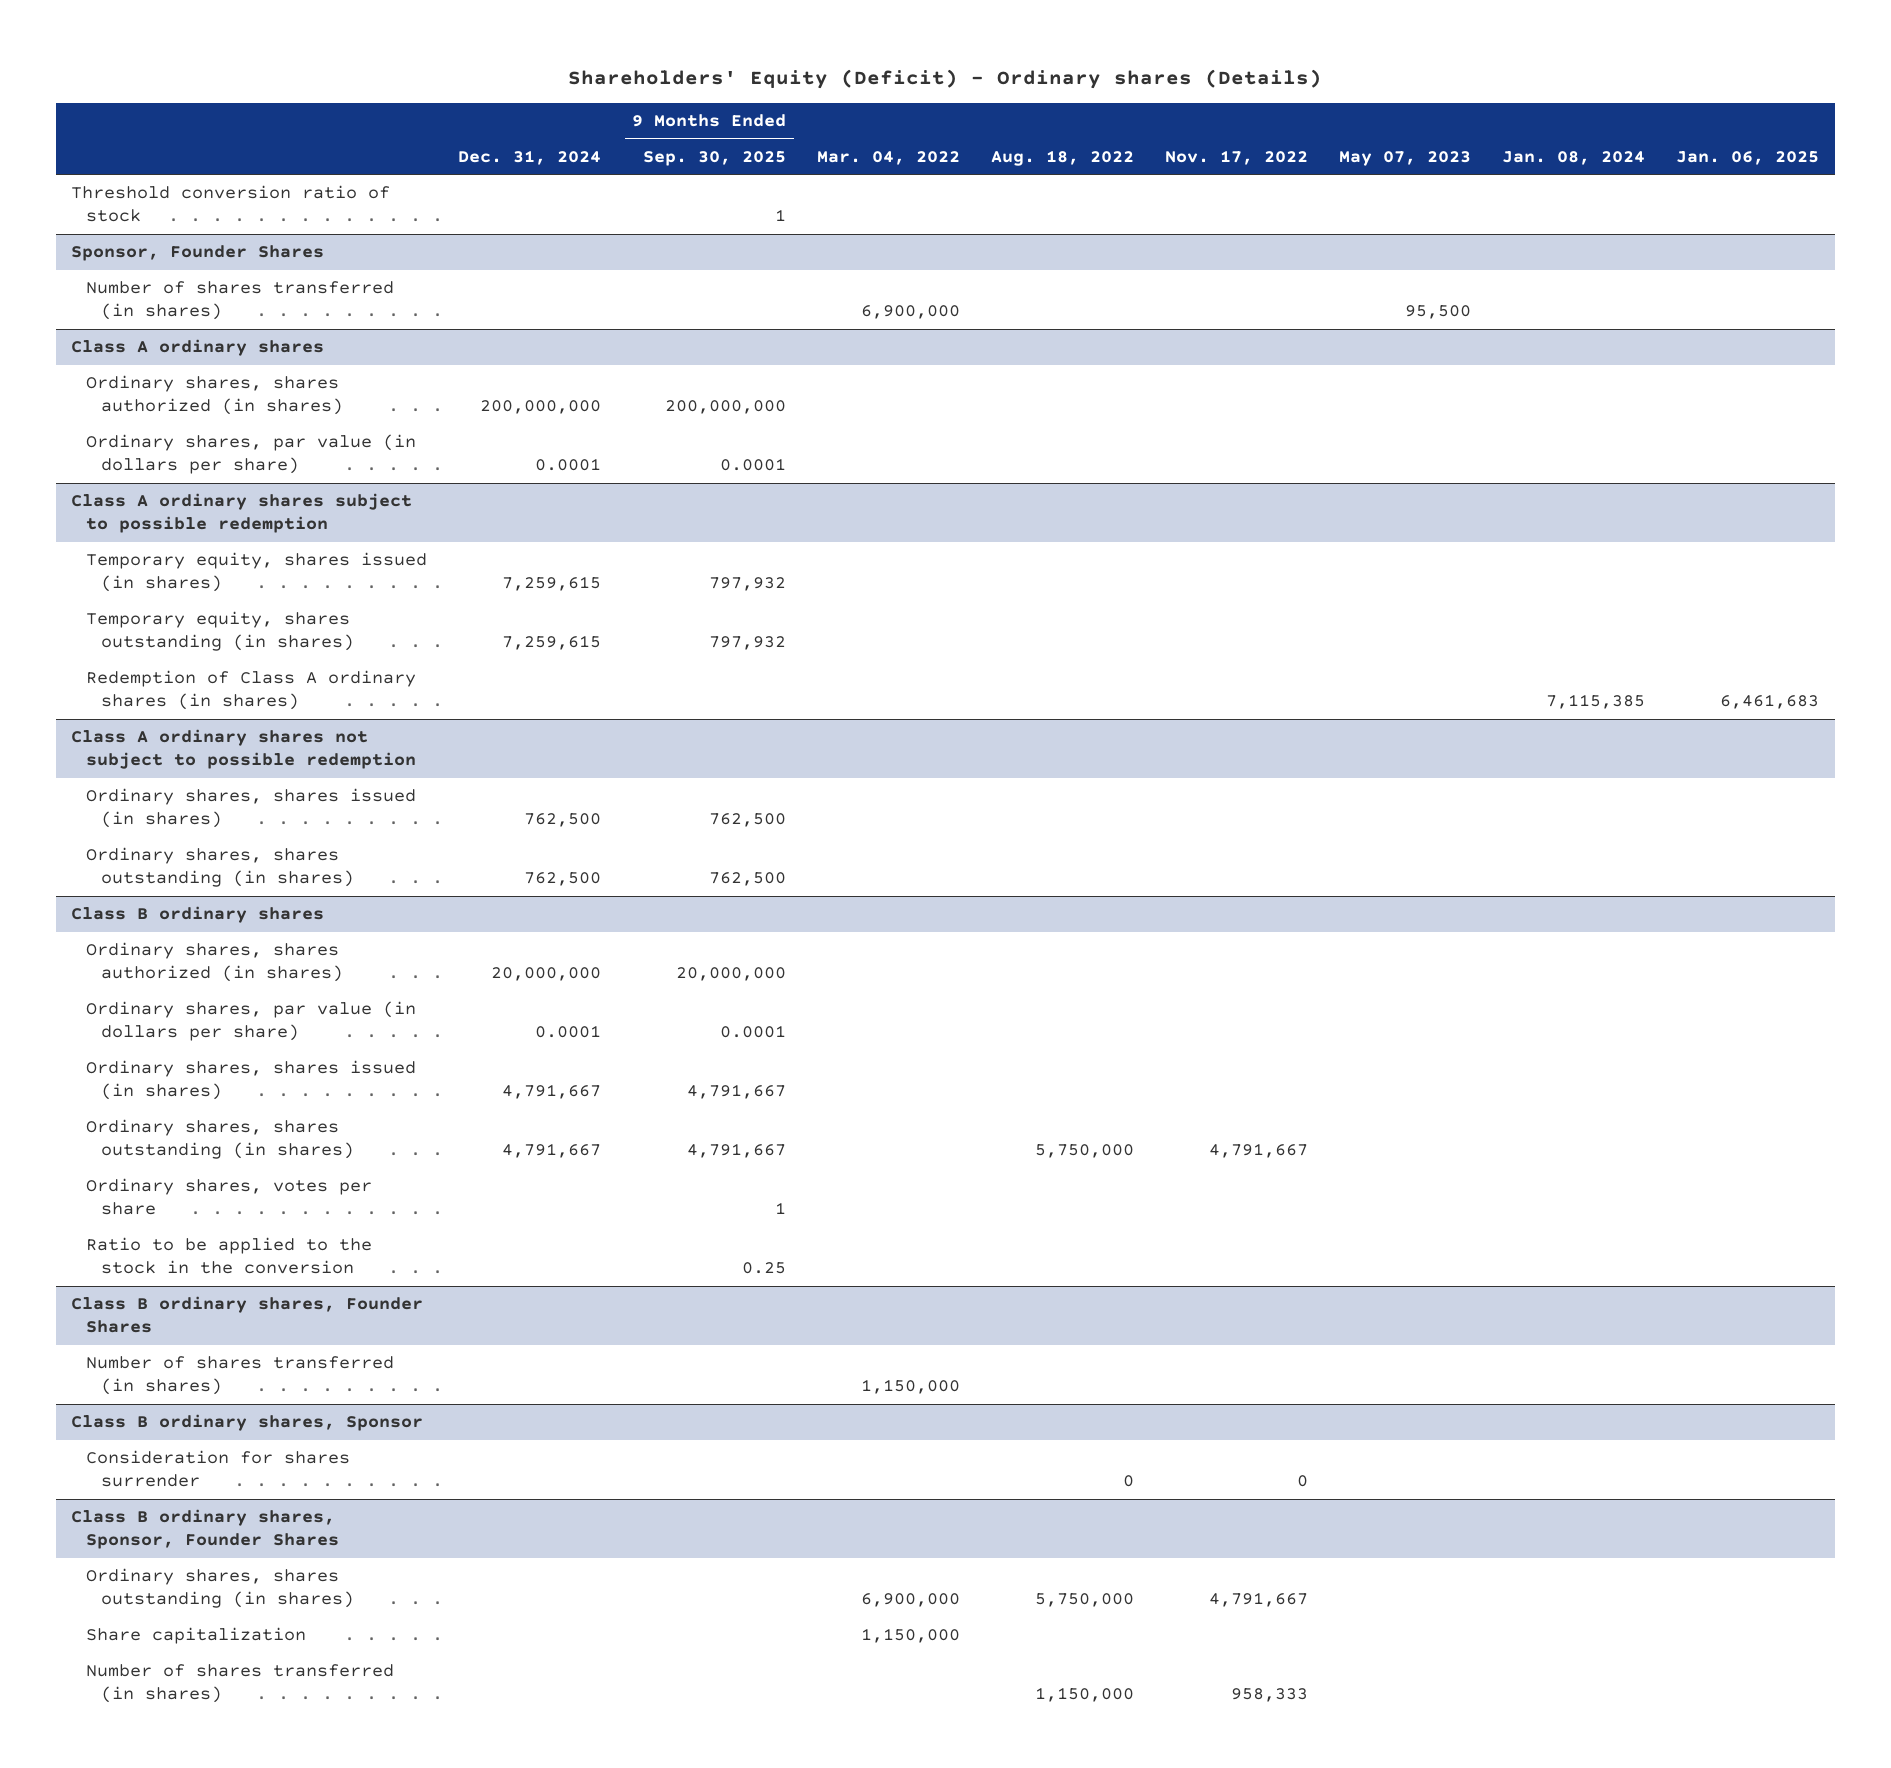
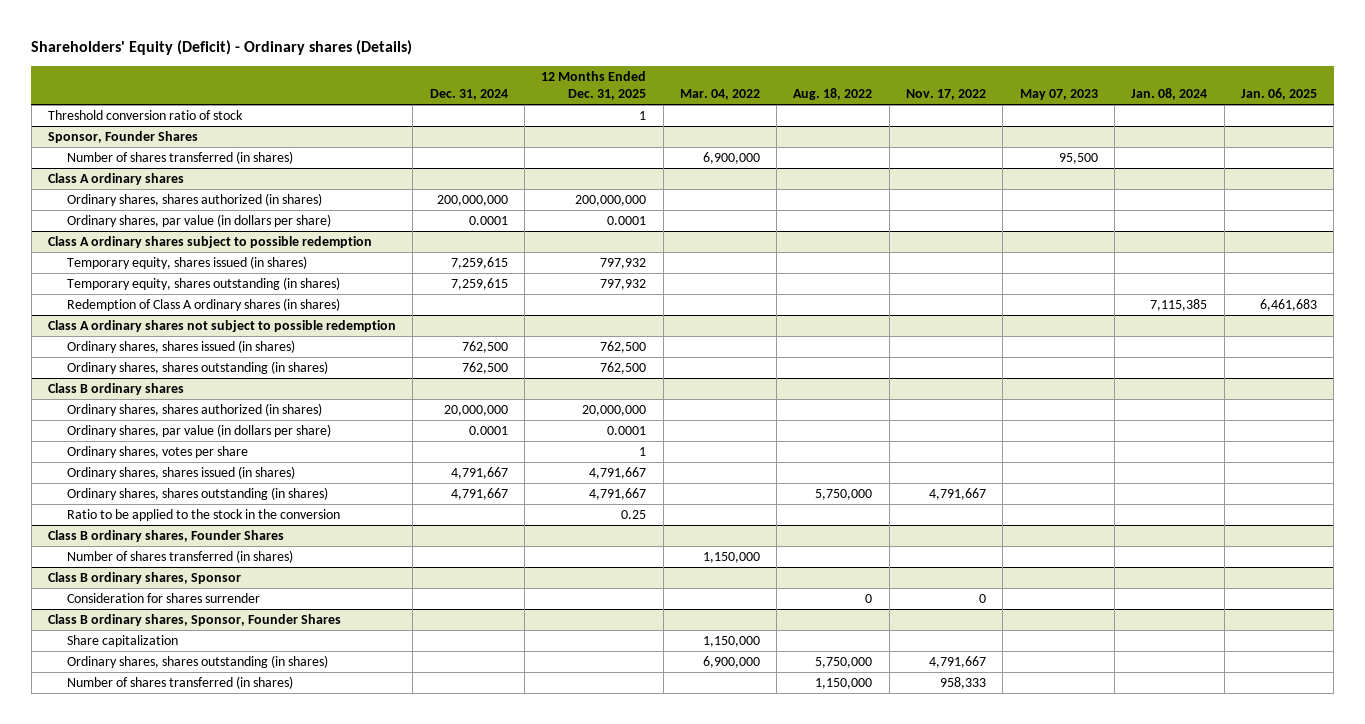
- | Dec. 31, 2024 | 9 Months Ended Sep. 30, 2025 | Mar. 04, 2022 | Aug. 18, 2022 | Nov. 17, 2022 | May 07, 2023 | Jan. 08, 2024 | Jan. 06, 2025
+ | Dec. 31, 2024 | 12 Months Ended Dec. 31, 2025 | Mar. 04, 2022 | Aug. 18, 2022 | Nov. 17, 2022 | May 07, 2023 | Jan. 08, 2024 | Jan. 06, 2025
@ Class B ordinary shares
moved up: Ordinary shares, votes per share | | 1 | | | | | |
@ Class B ordinary shares, Sponsor, Founder Shares
moved down: Ordinary shares, shares outstanding (in shares) | | | 6,900,000 | 5,750,000 | 4,791,667 | | |

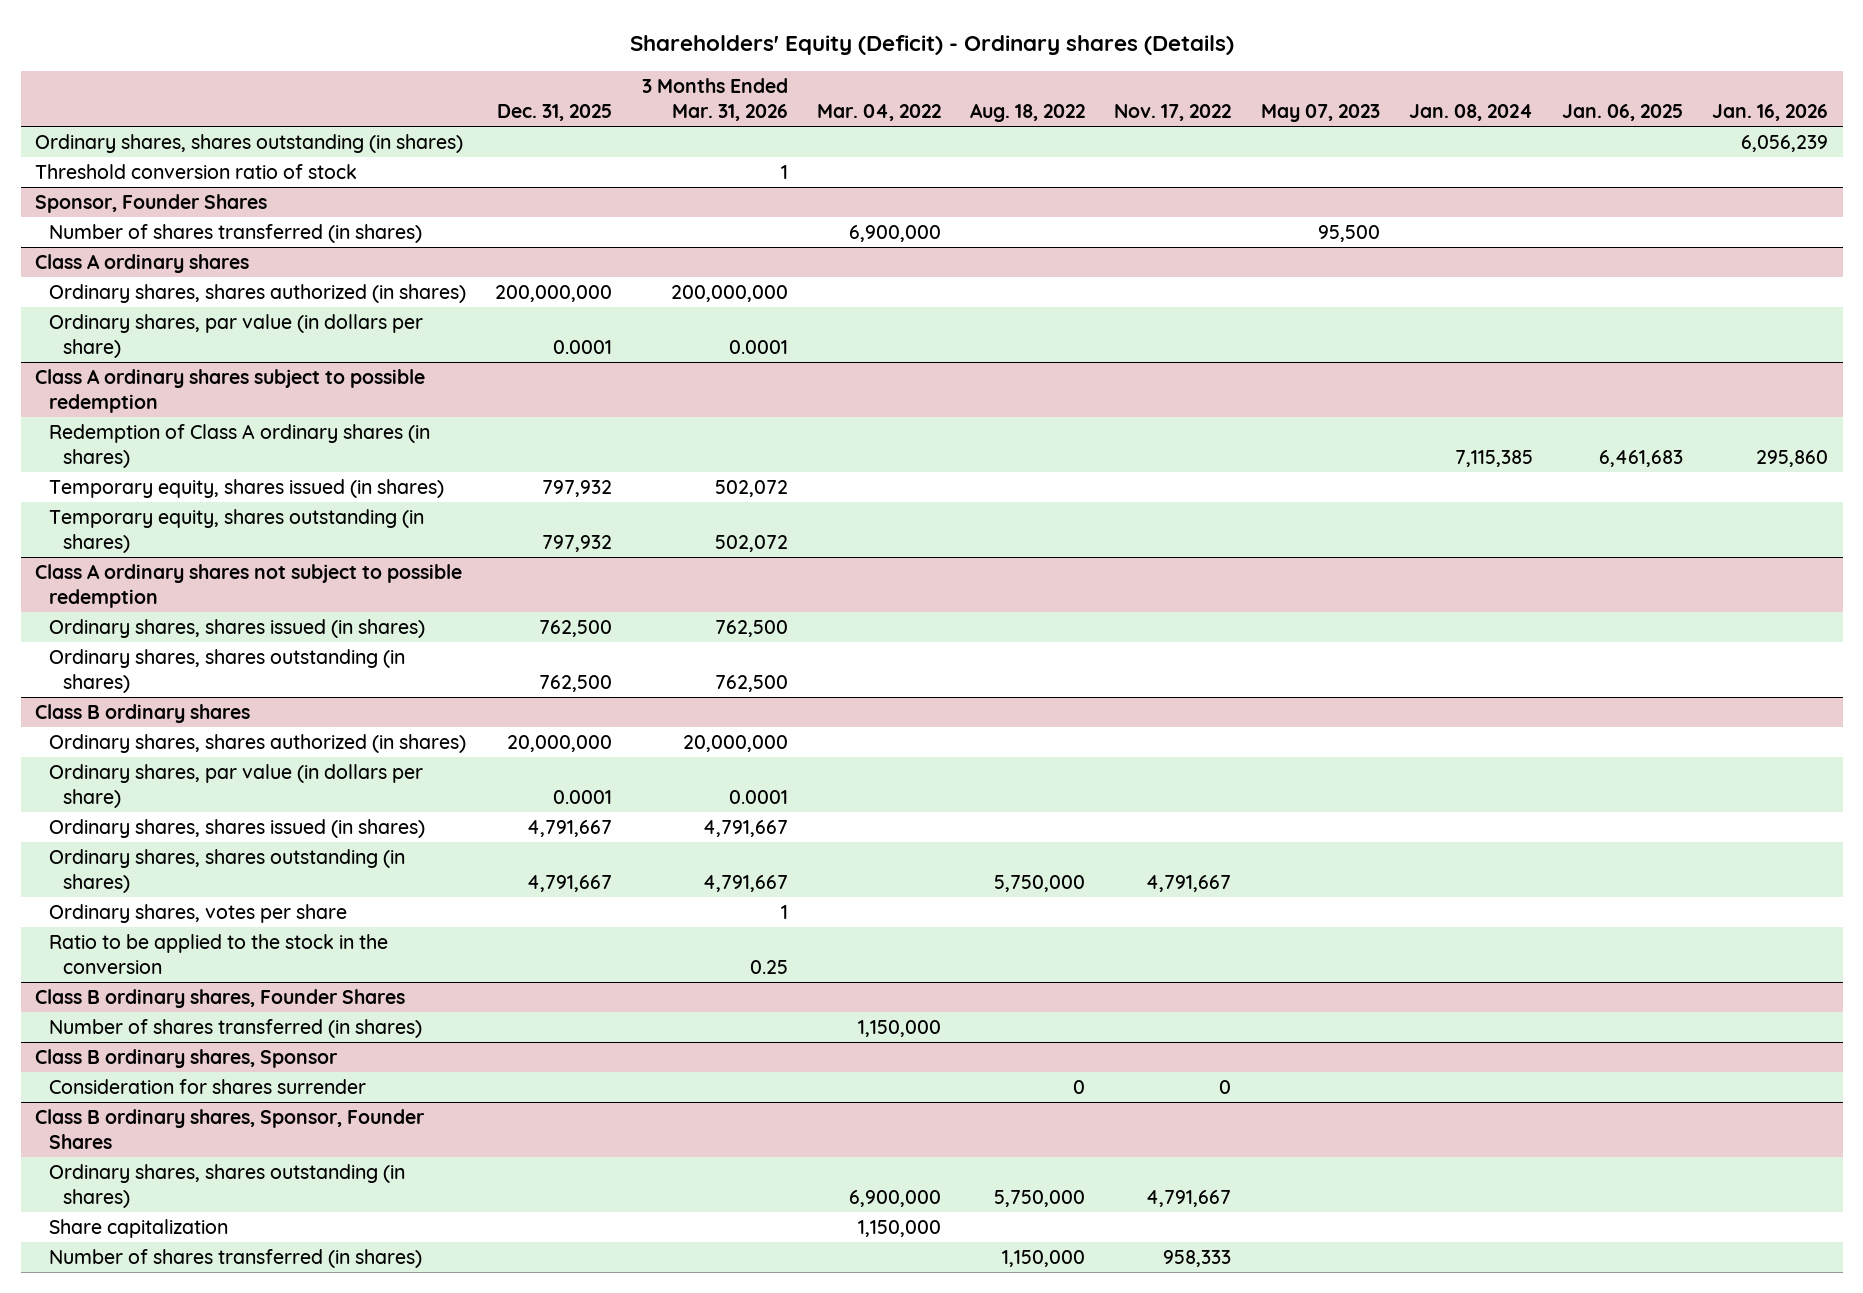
- | Dec. 31, 2024 | 12 Months Ended Dec. 31, 2025 | Mar. 04, 2022 | Aug. 18, 2022 | Nov. 17, 2022 | May 07, 2023 | Jan. 08, 2024 | Jan. 06, 2025
+ | Dec. 31, 2025 | 3 Months Ended Mar. 31, 2026 | Mar. 04, 2022 | Aug. 18, 2022 | Nov. 17, 2022 | May 07, 2023 | Jan. 08, 2024 | Jan. 06, 2025 | Jan. 16, 2026
+ Ordinary shares, shares outstanding (in shares) | | | | | | | | | 6,056,239
@ Class A ordinary shares subject to possible redemption
moved up: Redemption of Class A ordinary shares (in shares) | | | | | | | 7,115,385 | 6,461,683 | 295,860
@ Class B ordinary shares
moved down: Ordinary shares, votes per share | | 1 | | | | | | |
@ Class B ordinary shares, Sponsor, Founder Shares
moved down: Share capitalization | | | 1,150,000 | | | | | |

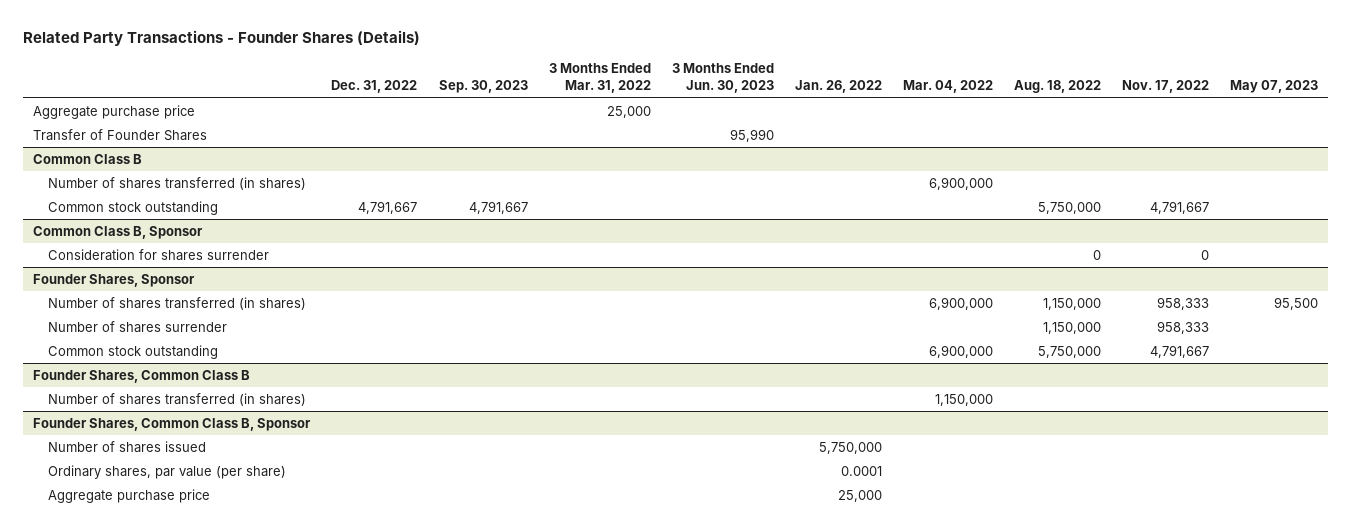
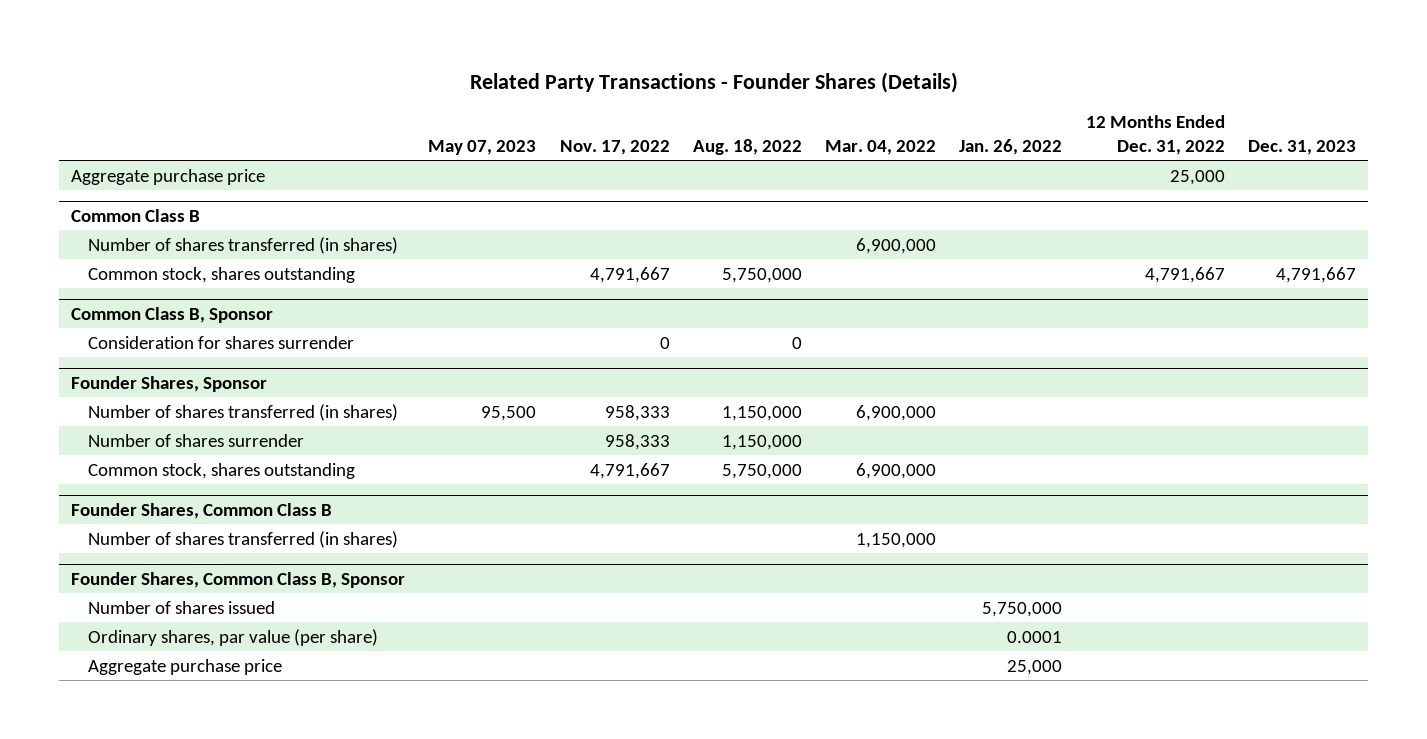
- | Dec. 31, 2022 | Sep. 30, 2023 | 3 Months Ended Mar. 31, 2022 | 3 Months Ended Jun. 30, 2023 | Jan. 26, 2022 | Mar. 04, 2022 | Aug. 18, 2022 | Nov. 17, 2022 | May 07, 2023
+ | May 07, 2023 | Nov. 17, 2022 | Aug. 18, 2022 | Mar. 04, 2022 | Jan. 26, 2022 | 12 Months Ended Dec. 31, 2022 | Dec. 31, 2023
- Transfer of Founder Shares | | | | 95,990 | | | | |
@ Common Class B
- Common stock outstanding | 4,791,667 | 4,791,667 | | | | | 5,750,000 | 4,791,667 |
+ Common stock, shares outstanding | | 4,791,667 | 5,750,000 | | | 4,791,667 | 4,791,667
@ Founder Shares, Sponsor
- Common stock outstanding | | | | | | 6,900,000 | 5,750,000 | 4,791,667 |
+ Common stock, shares outstanding | | 4,791,667 | 5,750,000 | 6,900,000 | | |

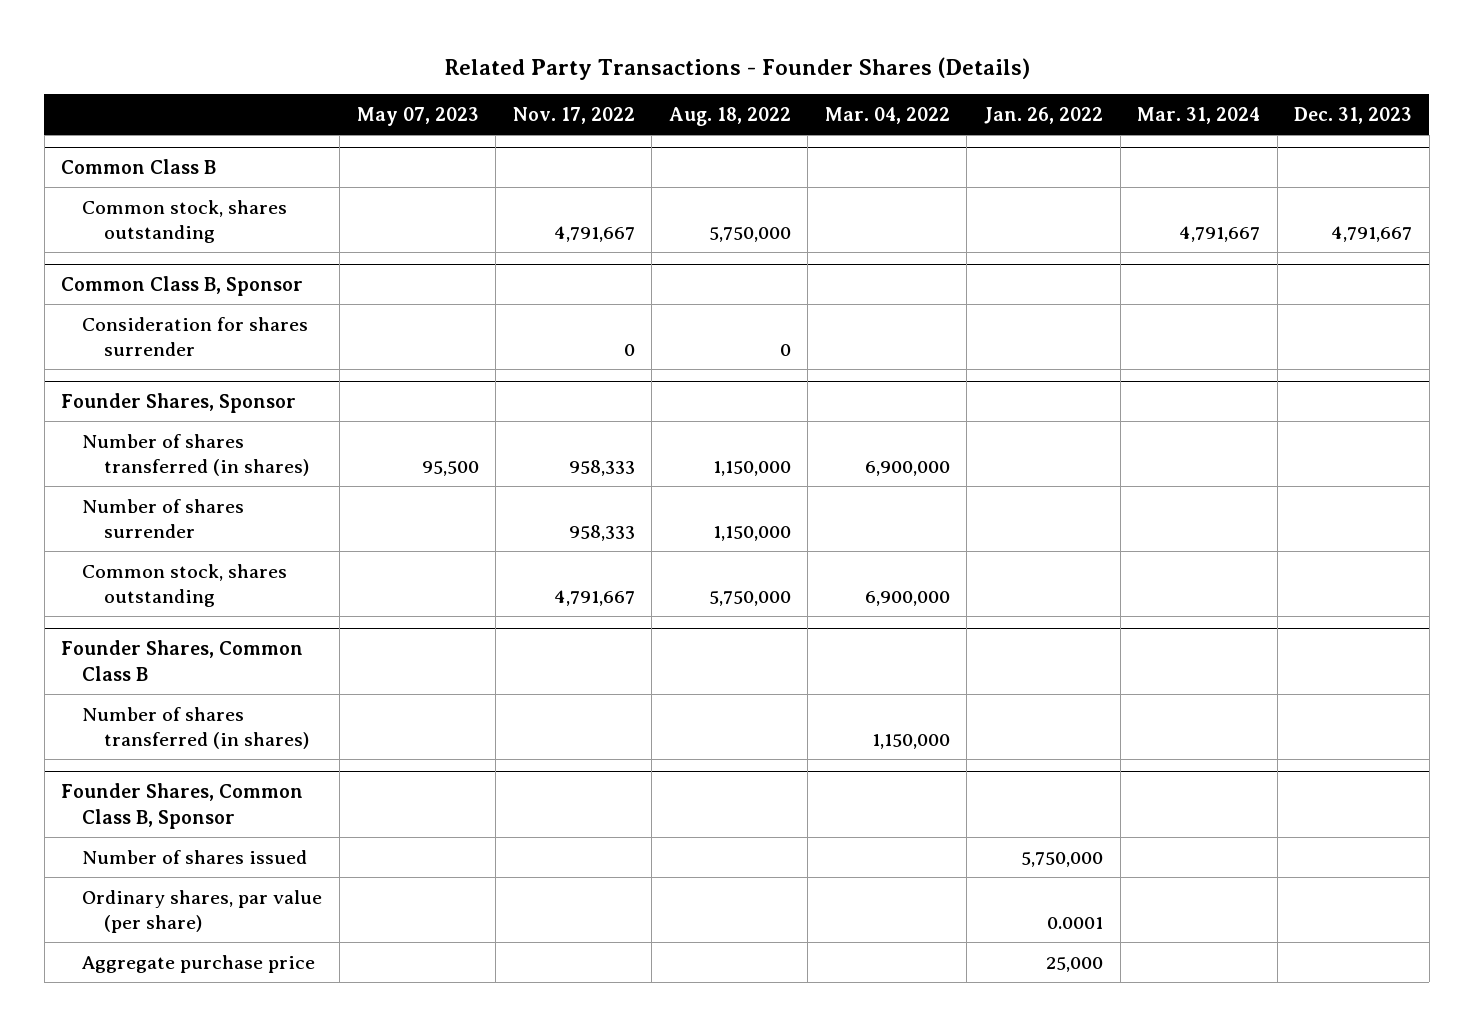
- | May 07, 2023 | Nov. 17, 2022 | Aug. 18, 2022 | Mar. 04, 2022 | Jan. 26, 2022 | 12 Months Ended Dec. 31, 2022 | Dec. 31, 2023
+ | May 07, 2023 | Nov. 17, 2022 | Aug. 18, 2022 | Mar. 04, 2022 | Jan. 26, 2022 | Mar. 31, 2024 | Dec. 31, 2023
- Aggregate purchase price | | | | | | 25,000 |
@ Common Class B
- Number of shares transferred (in shares) | | | | 6,900,000 | | |

